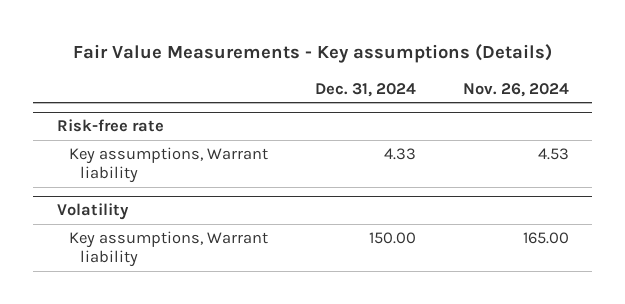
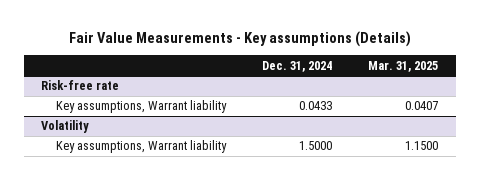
- | Dec. 31, 2024 | Nov. 26, 2024
+ | Dec. 31, 2024 | Mar. 31, 2025
@ Risk-free rate
- Key assumptions, Warrant liability | 4.33 | 4.53
+ Key assumptions, Warrant liability | 0.0433 | 0.0407
@ Volatility
- Key assumptions, Warrant liability | 150.00 | 165.00
+ Key assumptions, Warrant liability | 1.5000 | 1.1500

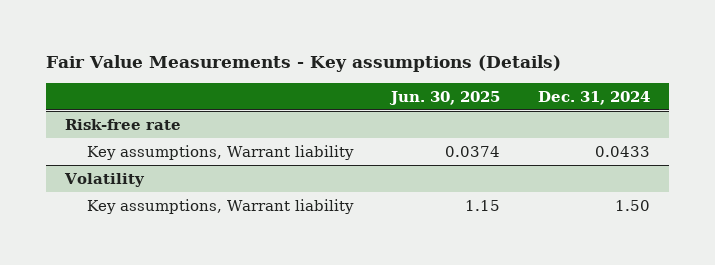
- | Dec. 31, 2024 | Mar. 31, 2025
+ | Jun. 30, 2025 | Dec. 31, 2024
@ Volatility
- Key assumptions, Warrant liability | 1.5000 | 1.1500
+ Key assumptions, Warrant liability | 1.15 | 1.50

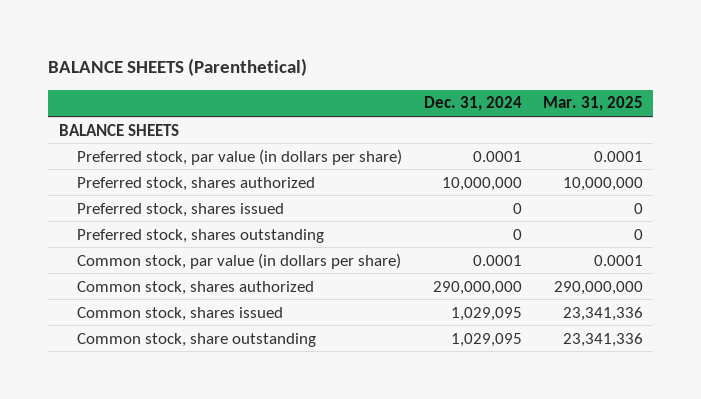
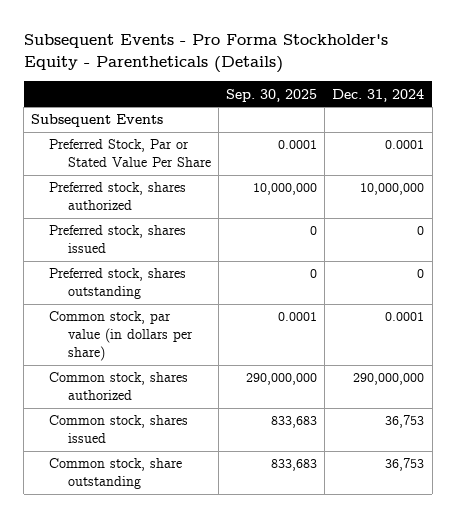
- BALANCE SHEETS (Parenthetical)
+ Subsequent Events - Pro Forma Stockholder's Equity - Parentheticals (Details)
- | Dec. 31, 2024 | Mar. 31, 2025
+ | Sep. 30, 2025 | Dec. 31, 2024
- BALANCE SHEETS
- Preferred stock, par value (in dollars per share) | 0.0001 | 0.0001
+ Subsequent Events
+ Preferred Stock, Par or Stated Value Per Share | 0.0001 | 0.0001
- Common stock, shares issued | 1,029,095 | 23,341,336
- Common stock, share outstanding | 1,029,095 | 23,341,336
+ Common stock, shares issued | 833,683 | 36,753
+ Common stock, share outstanding | 833,683 | 36,753

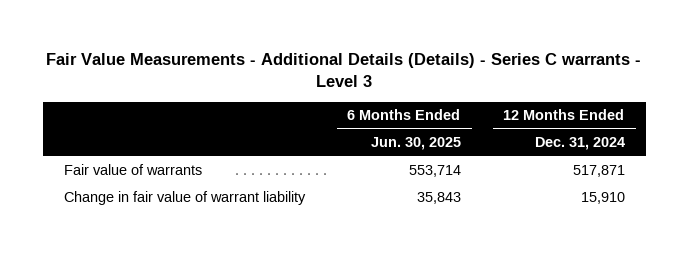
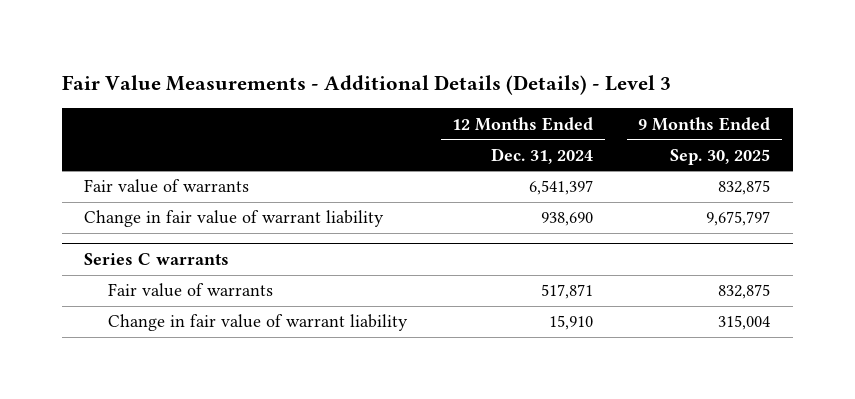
- Fair Value Measurements - Additional Details (Details) - Series C warrants - Level 3
+ Fair Value Measurements - Additional Details (Details) - Level 3
- | 6 Months Ended Jun. 30, 2025 | 12 Months Ended Dec. 31, 2024
+ | 12 Months Ended Dec. 31, 2024 | 9 Months Ended Sep. 30, 2025
+ Fair value of warrants | 6,541,397 | 832,875
+ Change in fair value of warrant liability | 938,690 | 9,675,797
+ Series C warrants

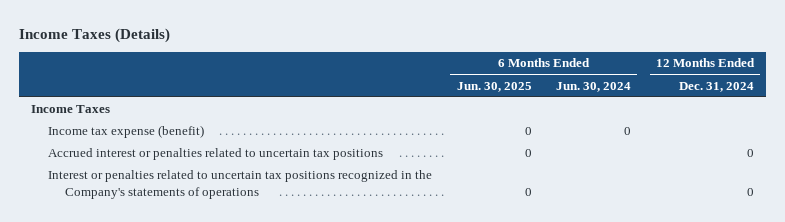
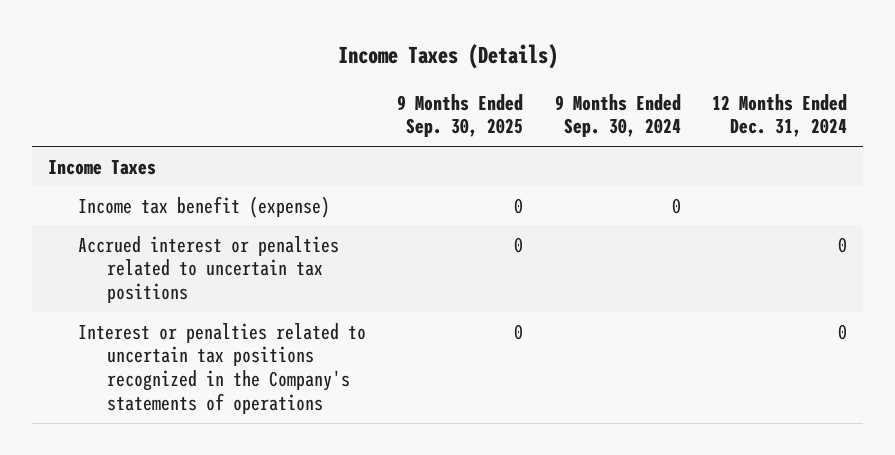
- | 6 Months Ended Jun. 30, 2025 | 6 Months Ended Jun. 30, 2024 | 12 Months Ended Dec. 31, 2024
+ | 9 Months Ended Sep. 30, 2025 | 9 Months Ended Sep. 30, 2024 | 12 Months Ended Dec. 31, 2024
- Income tax expense (benefit) | 0 | 0 |
+ Income tax benefit (expense) | 0 | 0 |

